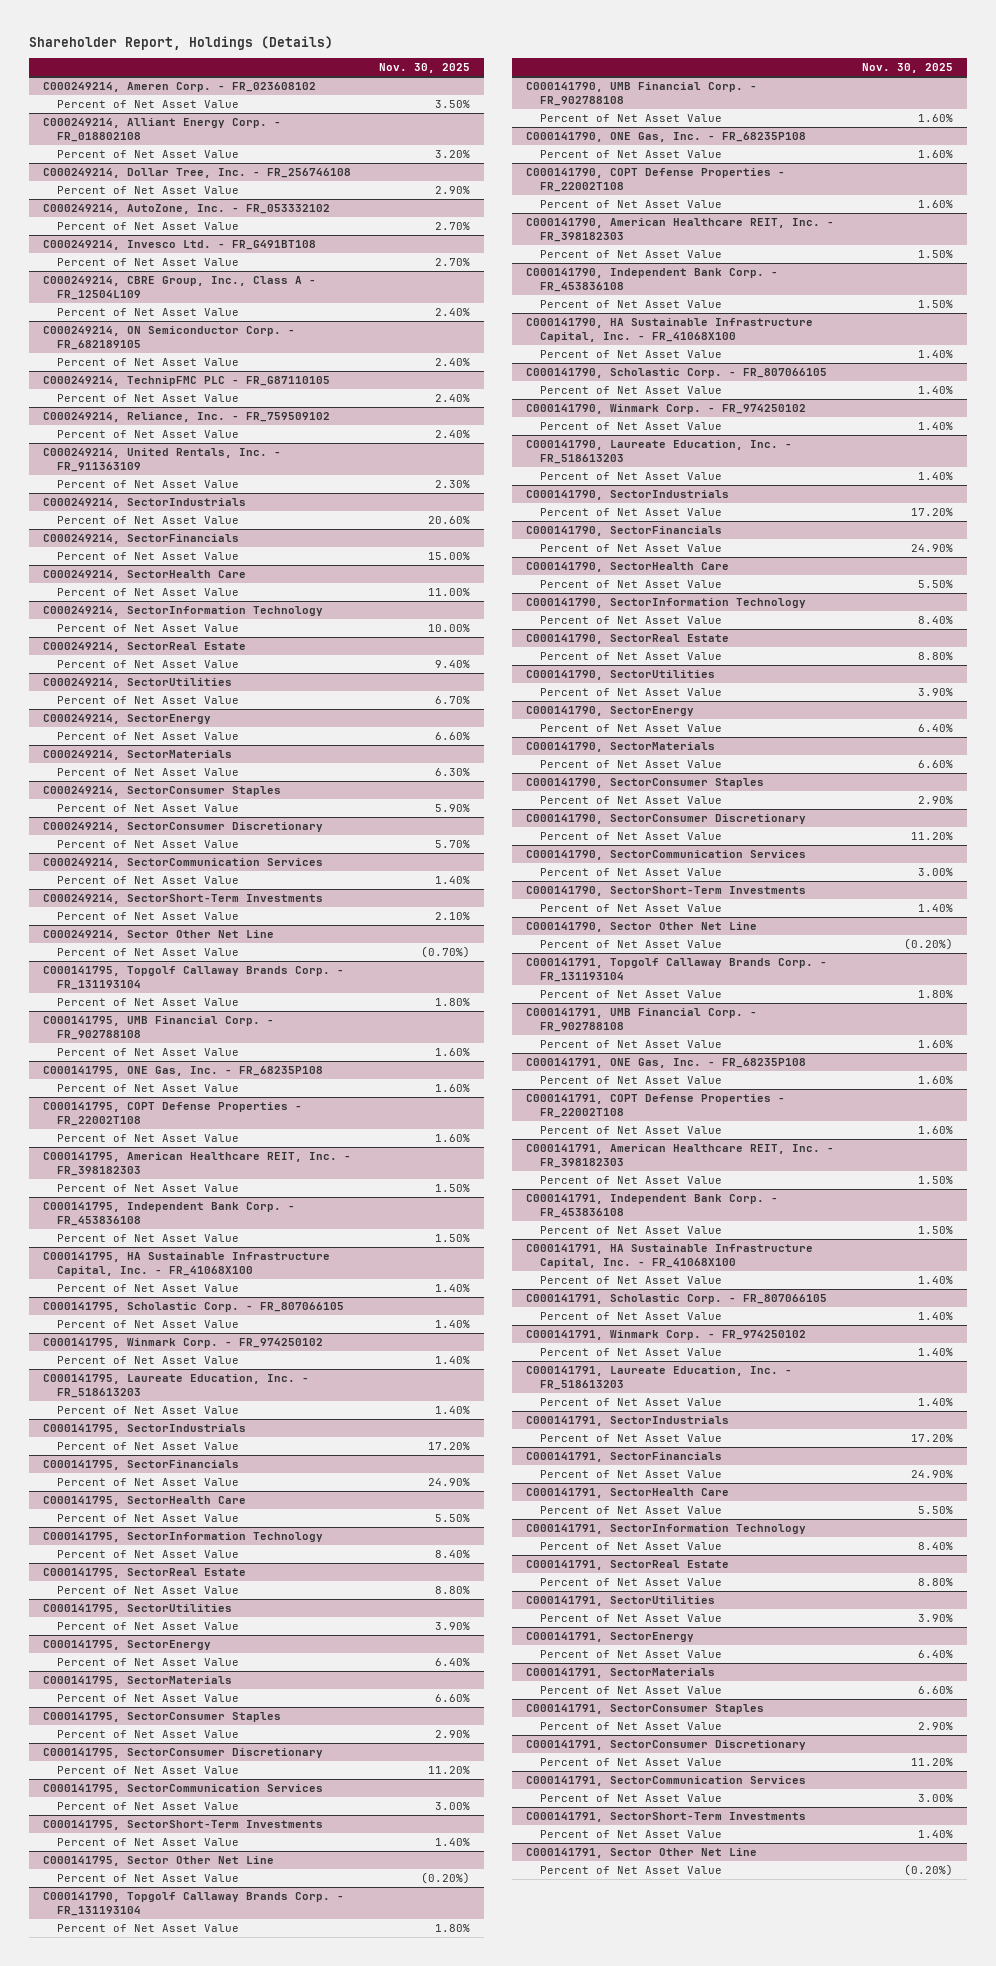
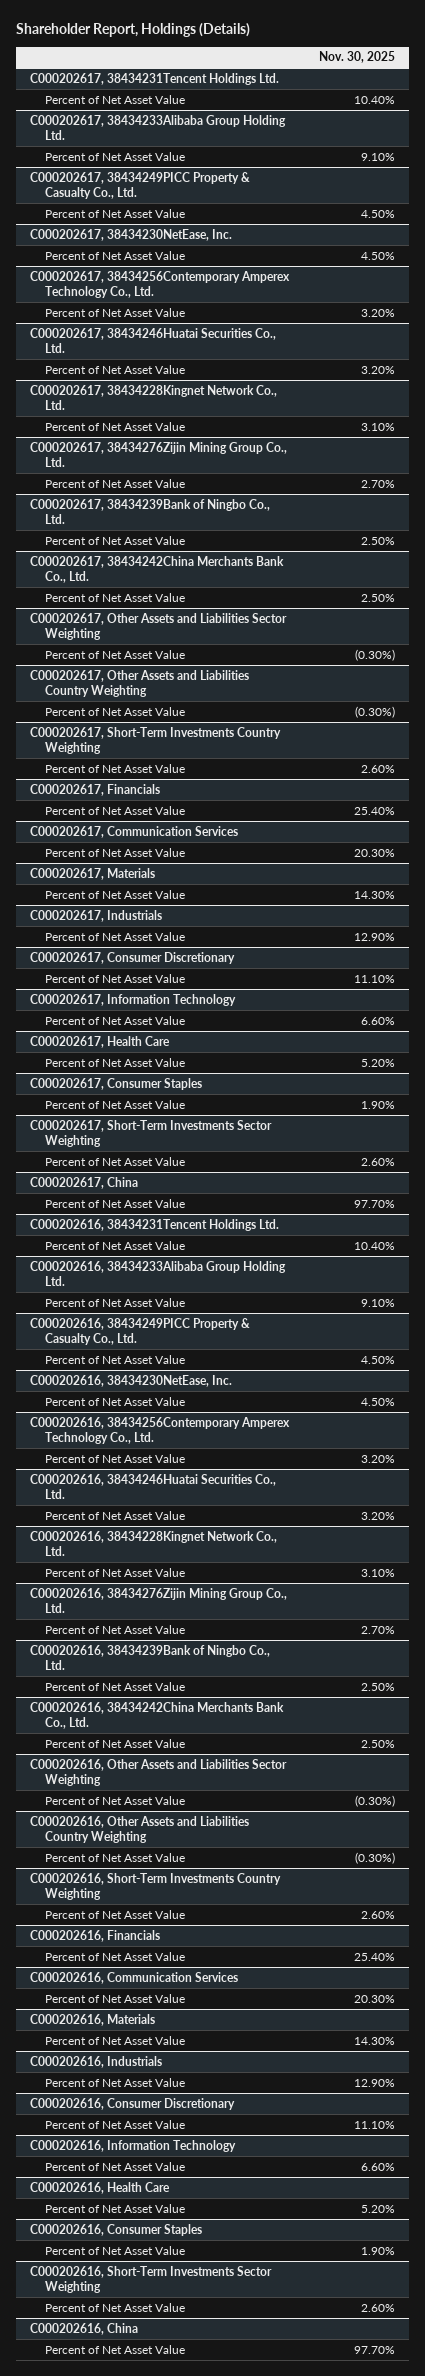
- C000249214, Ameren Corp. - FR_023608102
- Percent of Net Asset Value | 3.50%
- C000249214, Alliant Energy Corp. - FR_018802108
+ C000202617, 38434231Tencent Holdings Ltd.
+ Percent of Net Asset Value | 10.40%
+ C000202617, 38434233Alibaba Group Holding Ltd.
+ Percent of Net Asset Value | 9.10%
+ C000202617, 38434249PICC Property & Casualty Co., Ltd.
+ Percent of Net Asset Value | 4.50%
+ C000202617, 38434230NetEase, Inc.
+ Percent of Net Asset Value | 4.50%
+ C000202617, 38434256Contemporary Amperex Technology Co., Ltd.
- C000249214, Dollar Tree, Inc. - FR_256746108
- Percent of Net Asset Value | 2.90%
- C000249214, AutoZone, Inc. - FR_053332102
- Percent of Net Asset Value | 2.70%
- C000249214, Invesco Ltd. - FR_G491BT108
+ C000202617, 38434246Huatai Securities Co., Ltd.
+ Percent of Net Asset Value | 3.20%
+ C000202617, 38434228Kingnet Network Co., Ltd.
+ Percent of Net Asset Value | 3.10%
+ C000202617, 38434276Zijin Mining Group Co., Ltd.
- C000249214, CBRE Group, Inc., Class A - FR_12504L109
- Percent of Net Asset Value | 2.40%
- C000249214, ON Semiconductor Corp. - FR_682189105
- Percent of Net Asset Value | 2.40%
- C000249214, TechnipFMC PLC - FR_G87110105
- Percent of Net Asset Value | 2.40%
- C000249214, Reliance, Inc. - FR_759509102
- Percent of Net Asset Value | 2.40%
- C000249214, United Rentals, Inc. - FR_911363109
- Percent of Net Asset Value | 2.30%
- C000249214, SectorIndustrials
- Percent of Net Asset Value | 20.60%
- C000249214, SectorFinancials
- Percent of Net Asset Value | 15.00%
- C000249214, SectorHealth Care
- Percent of Net Asset Value | 11.00%
- C000249214, SectorInformation Technology
- Percent of Net Asset Value | 10.00%
- C000249214, SectorReal Estate
- Percent of Net Asset Value | 9.40%
- C000249214, SectorUtilities
- Percent of Net Asset Value | 6.70%
- C000249214, SectorEnergy
- Percent of Net Asset Value | 6.60%
- C000249214, SectorMaterials
- Percent of Net Asset Value | 6.30%
- C000249214, SectorConsumer Staples
- Percent of Net Asset Value | 5.90%
- C000249214, SectorConsumer Discretionary
- Percent of Net Asset Value | 5.70%
- C000249214, SectorCommunication Services
- Percent of Net Asset Value | 1.40%
- C000249214, SectorShort-Term Investments
- Percent of Net Asset Value | 2.10%
- C000249214, Sector Other Net Line
- Percent of Net Asset Value | (0.70%)
- C000141795, Topgolf Callaway Brands Corp. - FR_131193104
- Percent of Net Asset Value | 1.80%
- C000141795, UMB Financial Corp. - FR_902788108
- Percent of Net Asset Value | 1.60%
- C000141795, ONE Gas, Inc. - FR_68235P108
- Percent of Net Asset Value | 1.60%
- C000141795, COPT Defense Properties - FR_22002T108
- Percent of Net Asset Value | 1.60%
- C000141795, American Healthcare REIT, Inc. - FR_398182303
- Percent of Net Asset Value | 1.50%
- C000141795, Independent Bank Corp. - FR_453836108
- Percent of Net Asset Value | 1.50%
- C000141795, HA Sustainable Infrastructure Capital, Inc. - FR_41068X100
- Percent of Net Asset Value | 1.40%
- C000141795, Scholastic Corp. - FR_807066105
- Percent of Net Asset Value | 1.40%
- C000141795, Winmark Corp. - FR_974250102
- Percent of Net Asset Value | 1.40%
- C000141795, Laureate Education, Inc. - FR_518613203
- Percent of Net Asset Value | 1.40%
- C000141795, SectorIndustrials
- Percent of Net Asset Value | 17.20%
- C000141795, SectorFinancials
- Percent of Net Asset Value | 24.90%
- C000141795, SectorHealth Care
- Percent of Net Asset Value | 5.50%
- C000141795, SectorInformation Technology
- Percent of Net Asset Value | 8.40%
- C000141795, SectorReal Estate
- Percent of Net Asset Value | 8.80%
- C000141795, SectorUtilities
- Percent of Net Asset Value | 3.90%
- C000141795, SectorEnergy
- Percent of Net Asset Value | 6.40%
- C000141795, SectorMaterials
- Percent of Net Asset Value | 6.60%
- C000141795, SectorConsumer Staples
- Percent of Net Asset Value | 2.90%
- C000141795, SectorConsumer Discretionary
- Percent of Net Asset Value | 11.20%
- C000141795, SectorCommunication Services
- Percent of Net Asset Value | 3.00%
- C000141795, SectorShort-Term Investments
- Percent of Net Asset Value | 1.40%
- C000141795, Sector Other Net Line
- Percent of Net Asset Value | (0.20%)
- C000141790, Topgolf Callaway Brands Corp. - FR_131193104
- Percent of Net Asset Value | 1.80%
- C000141790, UMB Financial Corp. - FR_902788108
- Percent of Net Asset Value | 1.60%
- C000141790, ONE Gas, Inc. - FR_68235P108
- Percent of Net Asset Value | 1.60%
- C000141790, COPT Defense Properties - FR_22002T108
- Percent of Net Asset Value | 1.60%
- C000141790, American Healthcare REIT, Inc. - FR_398182303
- Percent of Net Asset Value | 1.50%
- C000141790, Independent Bank Corp. - FR_453836108
- Percent of Net Asset Value | 1.50%
- C000141790, HA Sustainable Infrastructure Capital, Inc. - FR_41068X100
- Percent of Net Asset Value | 1.40%
- C000141790, Scholastic Corp. - FR_807066105
- Percent of Net Asset Value | 1.40%
- C000141790, Winmark Corp. - FR_974250102
- Percent of Net Asset Value | 1.40%
- C000141790, Laureate Education, Inc. - FR_518613203
- Percent of Net Asset Value | 1.40%
- C000141790, SectorIndustrials
- Percent of Net Asset Value | 17.20%
- C000141790, SectorFinancials
- Percent of Net Asset Value | 24.90%
- C000141790, SectorHealth Care
- Percent of Net Asset Value | 5.50%
- C000141790, SectorInformation Technology
- Percent of Net Asset Value | 8.40%
- C000141790, SectorReal Estate
- Percent of Net Asset Value | 8.80%
- C000141790, SectorUtilities
- Percent of Net Asset Value | 3.90%
- C000141790, SectorEnergy
- Percent of Net Asset Value | 6.40%
- C000141790, SectorMaterials
+ C000202617, 38434239Bank of Ningbo Co., Ltd.
+ Percent of Net Asset Value | 2.50%
+ C000202617, 38434242China Merchants Bank Co., Ltd.
+ Percent of Net Asset Value | 2.50%
+ C000202617, Other Assets and Liabilities Sector Weighting
+ Percent of Net Asset Value | (0.30%)
+ C000202617, Other Assets and Liabilities Country Weighting
+ Percent of Net Asset Value | (0.30%)
+ C000202617, Short-Term Investments Country Weighting
+ Percent of Net Asset Value | 2.60%
+ C000202617, Financials
+ Percent of Net Asset Value | 25.40%
+ C000202617, Communication Services
+ Percent of Net Asset Value | 20.30%
+ C000202617, Materials
+ Percent of Net Asset Value | 14.30%
+ C000202617, Industrials
+ Percent of Net Asset Value | 12.90%
+ C000202617, Consumer Discretionary
+ Percent of Net Asset Value | 11.10%
+ C000202617, Information Technology
- C000141790, SectorConsumer Staples
- Percent of Net Asset Value | 2.90%
- C000141790, SectorConsumer Discretionary
- Percent of Net Asset Value | 11.20%
- C000141790, SectorCommunication Services
- Percent of Net Asset Value | 3.00%
- C000141790, SectorShort-Term Investments
- Percent of Net Asset Value | 1.40%
- C000141790, Sector Other Net Line
- Percent of Net Asset Value | (0.20%)
- C000141791, Topgolf Callaway Brands Corp. - FR_131193104
- Percent of Net Asset Value | 1.80%
- C000141791, UMB Financial Corp. - FR_902788108
- Percent of Net Asset Value | 1.60%
- C000141791, ONE Gas, Inc. - FR_68235P108
- Percent of Net Asset Value | 1.60%
- C000141791, COPT Defense Properties - FR_22002T108
- Percent of Net Asset Value | 1.60%
- C000141791, American Healthcare REIT, Inc. - FR_398182303
- Percent of Net Asset Value | 1.50%
- C000141791, Independent Bank Corp. - FR_453836108
- Percent of Net Asset Value | 1.50%
- C000141791, HA Sustainable Infrastructure Capital, Inc. - FR_41068X100
- Percent of Net Asset Value | 1.40%
- C000141791, Scholastic Corp. - FR_807066105
- Percent of Net Asset Value | 1.40%
- C000141791, Winmark Corp. - FR_974250102
- Percent of Net Asset Value | 1.40%
- C000141791, Laureate Education, Inc. - FR_518613203
- Percent of Net Asset Value | 1.40%
- C000141791, SectorIndustrials
- Percent of Net Asset Value | 17.20%
- C000141791, SectorFinancials
- Percent of Net Asset Value | 24.90%
- C000141791, SectorHealth Care
- Percent of Net Asset Value | 5.50%
- C000141791, SectorInformation Technology
- Percent of Net Asset Value | 8.40%
- C000141791, SectorReal Estate
- Percent of Net Asset Value | 8.80%
- C000141791, SectorUtilities
- Percent of Net Asset Value | 3.90%
- C000141791, SectorEnergy
- Percent of Net Asset Value | 6.40%
- C000141791, SectorMaterials
+ C000202617, Health Care
+ Percent of Net Asset Value | 5.20%
+ C000202617, Consumer Staples
+ Percent of Net Asset Value | 1.90%
+ C000202617, Short-Term Investments Sector Weighting
+ Percent of Net Asset Value | 2.60%
+ C000202617, China
+ Percent of Net Asset Value | 97.70%
+ C000202616, 38434231Tencent Holdings Ltd.
+ Percent of Net Asset Value | 10.40%
+ C000202616, 38434233Alibaba Group Holding Ltd.
+ Percent of Net Asset Value | 9.10%
+ C000202616, 38434249PICC Property & Casualty Co., Ltd.
+ Percent of Net Asset Value | 4.50%
+ C000202616, 38434230NetEase, Inc.
+ Percent of Net Asset Value | 4.50%
+ C000202616, 38434256Contemporary Amperex Technology Co., Ltd.
+ Percent of Net Asset Value | 3.20%
+ C000202616, 38434246Huatai Securities Co., Ltd.
+ Percent of Net Asset Value | 3.20%
+ C000202616, 38434228Kingnet Network Co., Ltd.
+ Percent of Net Asset Value | 3.10%
+ C000202616, 38434276Zijin Mining Group Co., Ltd.
+ Percent of Net Asset Value | 2.70%
+ C000202616, 38434239Bank of Ningbo Co., Ltd.
+ Percent of Net Asset Value | 2.50%
+ C000202616, 38434242China Merchants Bank Co., Ltd.
+ Percent of Net Asset Value | 2.50%
+ C000202616, Other Assets and Liabilities Sector Weighting
+ Percent of Net Asset Value | (0.30%)
+ C000202616, Other Assets and Liabilities Country Weighting
+ Percent of Net Asset Value | (0.30%)
+ C000202616, Short-Term Investments Country Weighting
+ Percent of Net Asset Value | 2.60%
+ C000202616, Financials
+ Percent of Net Asset Value | 25.40%
+ C000202616, Communication Services
+ Percent of Net Asset Value | 20.30%
+ C000202616, Materials
+ Percent of Net Asset Value | 14.30%
+ C000202616, Industrials
+ Percent of Net Asset Value | 12.90%
+ C000202616, Consumer Discretionary
+ Percent of Net Asset Value | 11.10%
+ C000202616, Information Technology
- C000141791, SectorConsumer Staples
- Percent of Net Asset Value | 2.90%
- C000141791, SectorConsumer Discretionary
- Percent of Net Asset Value | 11.20%
- C000141791, SectorCommunication Services
- Percent of Net Asset Value | 3.00%
- C000141791, SectorShort-Term Investments
- Percent of Net Asset Value | 1.40%
- C000141791, Sector Other Net Line
- Percent of Net Asset Value | (0.20%)
+ C000202616, Health Care
+ Percent of Net Asset Value | 5.20%
+ C000202616, Consumer Staples
+ Percent of Net Asset Value | 1.90%
+ C000202616, Short-Term Investments Sector Weighting
+ Percent of Net Asset Value | 2.60%
+ C000202616, China
+ Percent of Net Asset Value | 97.70%

